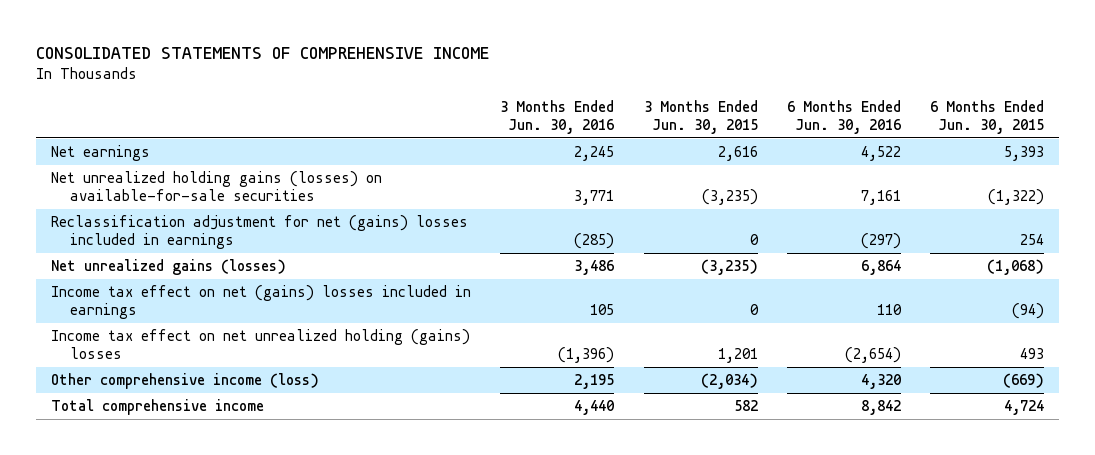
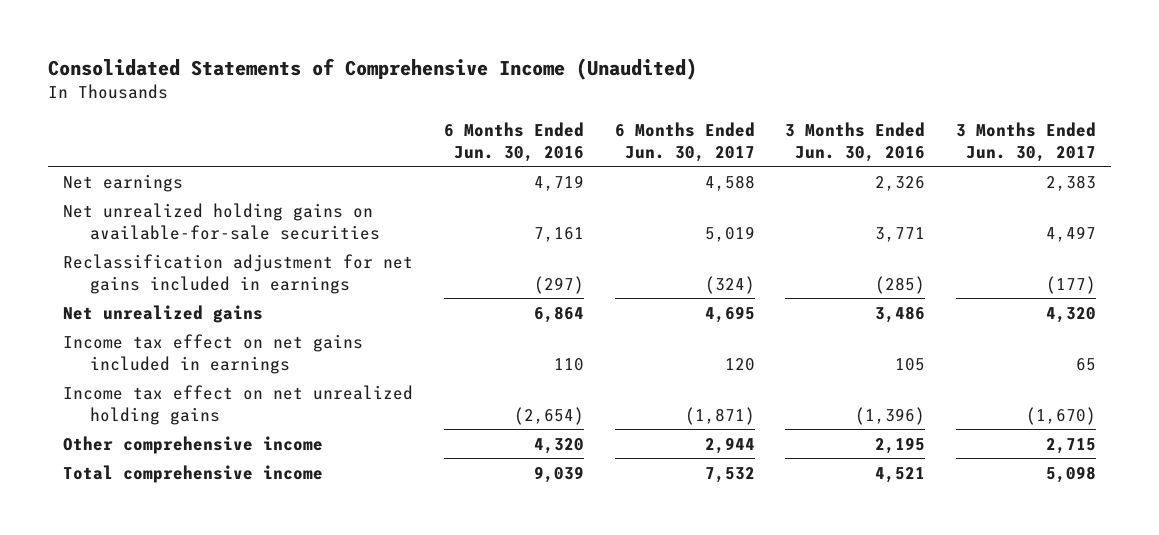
- CONSOLIDATED STATEMENTS OF COMPREHENSIVE INCOME
+ Consolidated Statements of Comprehensive Income (Unaudited)
- | 3 Months Ended Jun. 30, 2016 | 3 Months Ended Jun. 30, 2015 | 6 Months Ended Jun. 30, 2016 | 6 Months Ended Jun. 30, 2015
+ | 6 Months Ended Jun. 30, 2016 | 6 Months Ended Jun. 30, 2017 | 3 Months Ended Jun. 30, 2016 | 3 Months Ended Jun. 30, 2017
- Net earnings | 2,245 | 2,616 | 4,522 | 5,393
- Net unrealized holding gains (losses) on available-for-sale securities | 3,771 | (3,235) | 7,161 | (1,322)
- Reclassification adjustment for net (gains) losses included in earnings | (285) | 0 | (297) | 254
- Net unrealized gains (losses) | 3,486 | (3,235) | 6,864 | (1,068)
- Income tax effect on net (gains) losses included in earnings | 105 | 0 | 110 | (94)
- Income tax effect on net unrealized holding (gains) losses | (1,396) | 1,201 | (2,654) | 493
- Other comprehensive income (loss) | 2,195 | (2,034) | 4,320 | (669)
- Total comprehensive income | 4,440 | 582 | 8,842 | 4,724
+ Net earnings | 4,719 | 4,588 | 2,326 | 2,383
+ Net unrealized holding gains on available-for-sale securities | 7,161 | 5,019 | 3,771 | 4,497
+ Reclassification adjustment for net gains included in earnings | (297) | (324) | (285) | (177)
+ Net unrealized gains | 6,864 | 4,695 | 3,486 | 4,320
+ Income tax effect on net gains included in earnings | 110 | 120 | 105 | 65
+ Income tax effect on net unrealized holding gains | (2,654) | (1,871) | (1,396) | (1,670)
+ Other comprehensive income | 4,320 | 2,944 | 2,195 | 2,715
+ Total comprehensive income | 9,039 | 7,532 | 4,521 | 5,098

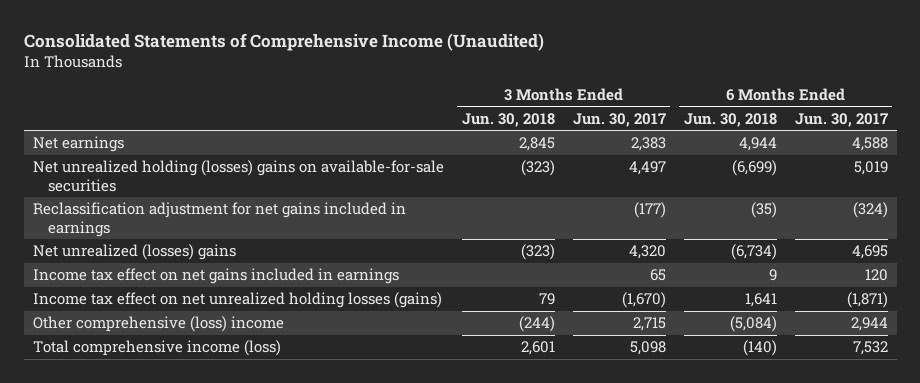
- | 6 Months Ended Jun. 30, 2016 | 6 Months Ended Jun. 30, 2017 | 3 Months Ended Jun. 30, 2016 | 3 Months Ended Jun. 30, 2017
+ | 3 Months Ended Jun. 30, 2018 | 3 Months Ended Jun. 30, 2017 | 6 Months Ended Jun. 30, 2018 | 6 Months Ended Jun. 30, 2017
- Net unrealized holding gains on available-for-sale securities | 7,161 | 5,019 | 3,771 | 4,497
+ Net unrealized holding (losses) gains on available-for-sale securities | (323) | 4,497 | (6,699) | 5,019
- Net unrealized gains | 6,864 | 4,695 | 3,486 | 4,320
+ Net unrealized (losses) gains | (323) | 4,320 | (6,734) | 4,695
- Income tax effect on net unrealized holding gains | (2,654) | (1,871) | (1,396) | (1,670)
- Other comprehensive income | 4,320 | 2,944 | 2,195 | 2,715
- Total comprehensive income | 9,039 | 7,532 | 4,521 | 5,098
+ Income tax effect on net unrealized holding losses (gains) | 79 | (1,670) | 1,641 | (1,871)
+ Other comprehensive (loss) income | (244) | 2,715 | (5,084) | 2,944
+ Total comprehensive income (loss) | 2,601 | 5,098 | (140) | 7,532

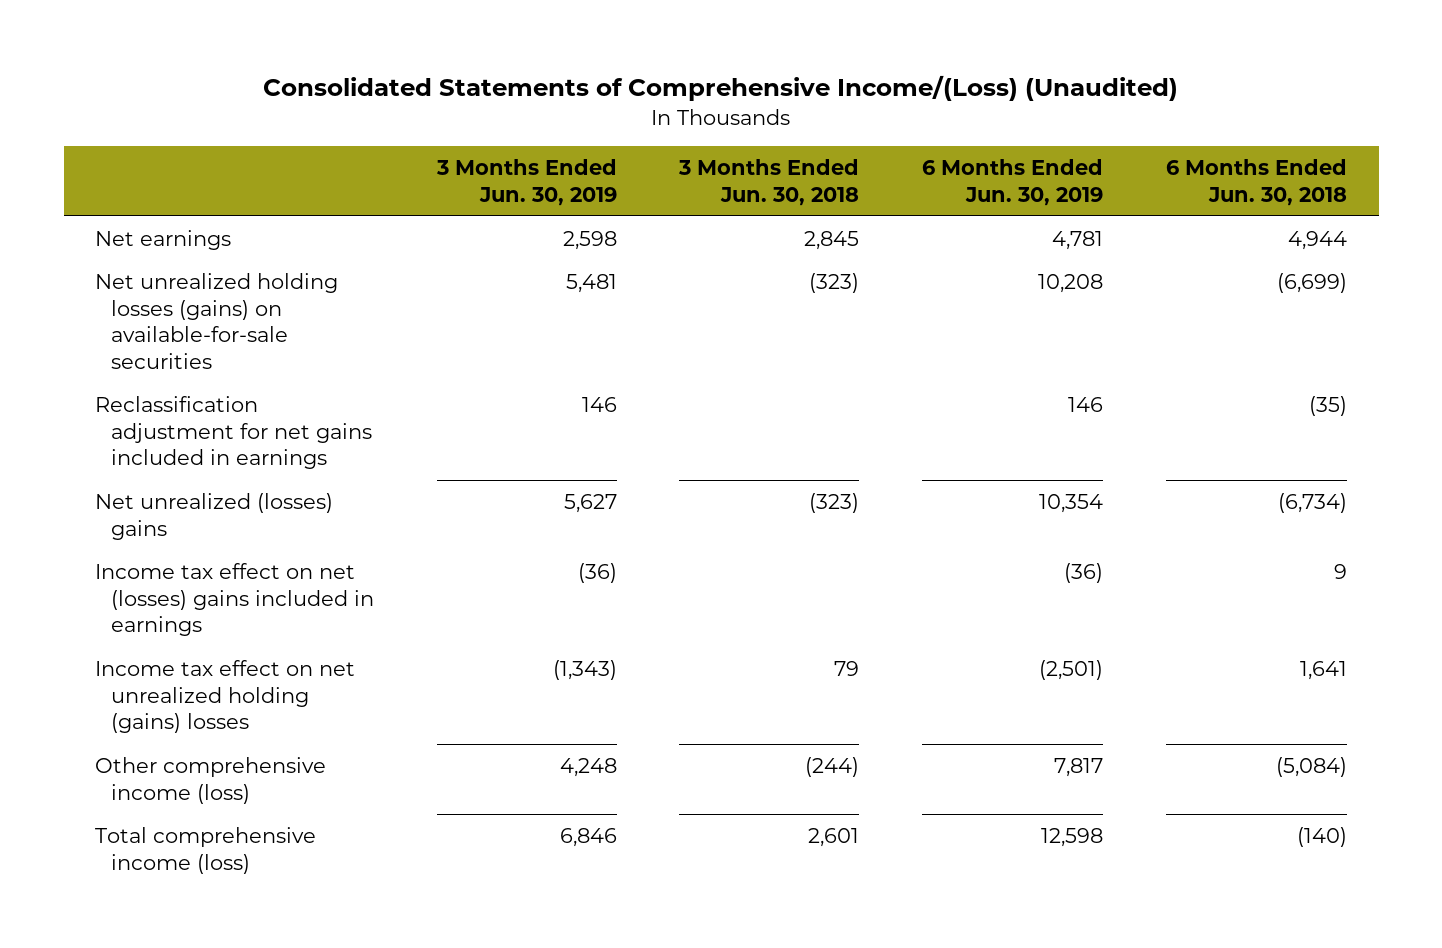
- Consolidated Statements of Comprehensive Income (Unaudited)
+ Consolidated Statements of Comprehensive Income/(Loss) (Unaudited)
- | 3 Months Ended Jun. 30, 2018 | 3 Months Ended Jun. 30, 2017 | 6 Months Ended Jun. 30, 2018 | 6 Months Ended Jun. 30, 2017
+ | 3 Months Ended Jun. 30, 2019 | 3 Months Ended Jun. 30, 2018 | 6 Months Ended Jun. 30, 2019 | 6 Months Ended Jun. 30, 2018
- Net unrealized holding (losses) gains on available-for-sale securities | (323) | 4,497 | (6,699) | 5,019
+ Net unrealized holding losses (gains) on available-for-sale securities | 5,481 | (323) | 10,208 | (6,699)
- Income tax effect on net gains included in earnings | | 65 | 9 | 120
- Income tax effect on net unrealized holding losses (gains) | 79 | (1,670) | 1,641 | (1,871)
- Other comprehensive (loss) income | (244) | 2,715 | (5,084) | 2,944
+ Income tax effect on net (losses) gains included in earnings | (36) | | (36) | 9
+ Income tax effect on net unrealized holding (gains) losses | (1,343) | 79 | (2,501) | 1,641
+ Other comprehensive income (loss) | 4,248 | (244) | 7,817 | (5,084)

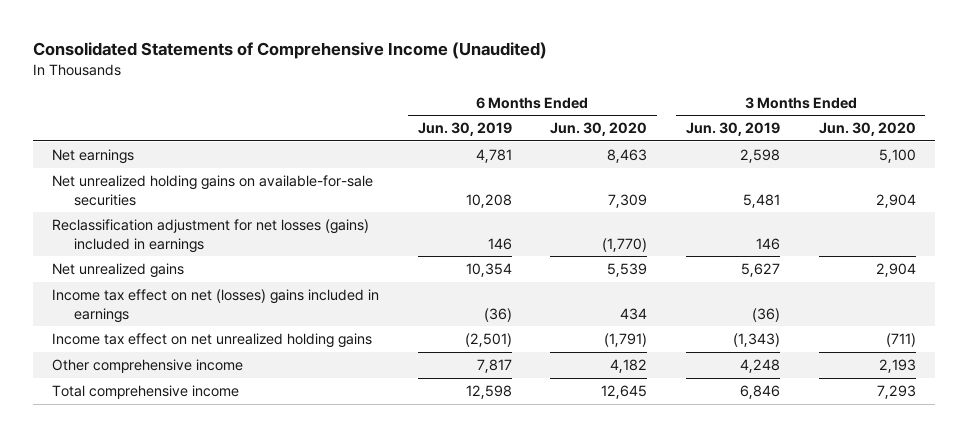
- Consolidated Statements of Comprehensive Income/(Loss) (Unaudited)
+ Consolidated Statements of Comprehensive Income (Unaudited)
- | 3 Months Ended Jun. 30, 2019 | 3 Months Ended Jun. 30, 2018 | 6 Months Ended Jun. 30, 2019 | 6 Months Ended Jun. 30, 2018
+ | 6 Months Ended Jun. 30, 2019 | 6 Months Ended Jun. 30, 2020 | 3 Months Ended Jun. 30, 2019 | 3 Months Ended Jun. 30, 2020
- Net unrealized holding losses (gains) on available-for-sale securities | 5,481 | (323) | 10,208 | (6,699)
- Reclassification adjustment for net gains included in earnings | 146 | | 146 | (35)
- Net unrealized (losses) gains | 5,627 | (323) | 10,354 | (6,734)
+ Net unrealized holding gains on available-for-sale securities | 10,208 | 7,309 | 5,481 | 2,904
+ Reclassification adjustment for net losses (gains) included in earnings | 146 | (1,770) | 146 |
+ Net unrealized gains | 10,354 | 5,539 | 5,627 | 2,904
- Income tax effect on net unrealized holding (gains) losses | (1,343) | 79 | (2,501) | 1,641
- Other comprehensive income (loss) | 4,248 | (244) | 7,817 | (5,084)
- Total comprehensive income (loss) | 6,846 | 2,601 | 12,598 | (140)
+ Income tax effect on net unrealized holding gains | (2,501) | (1,791) | (1,343) | (711)
+ Other comprehensive income | 7,817 | 4,182 | 4,248 | 2,193
+ Total comprehensive income | 12,598 | 12,645 | 6,846 | 7,293

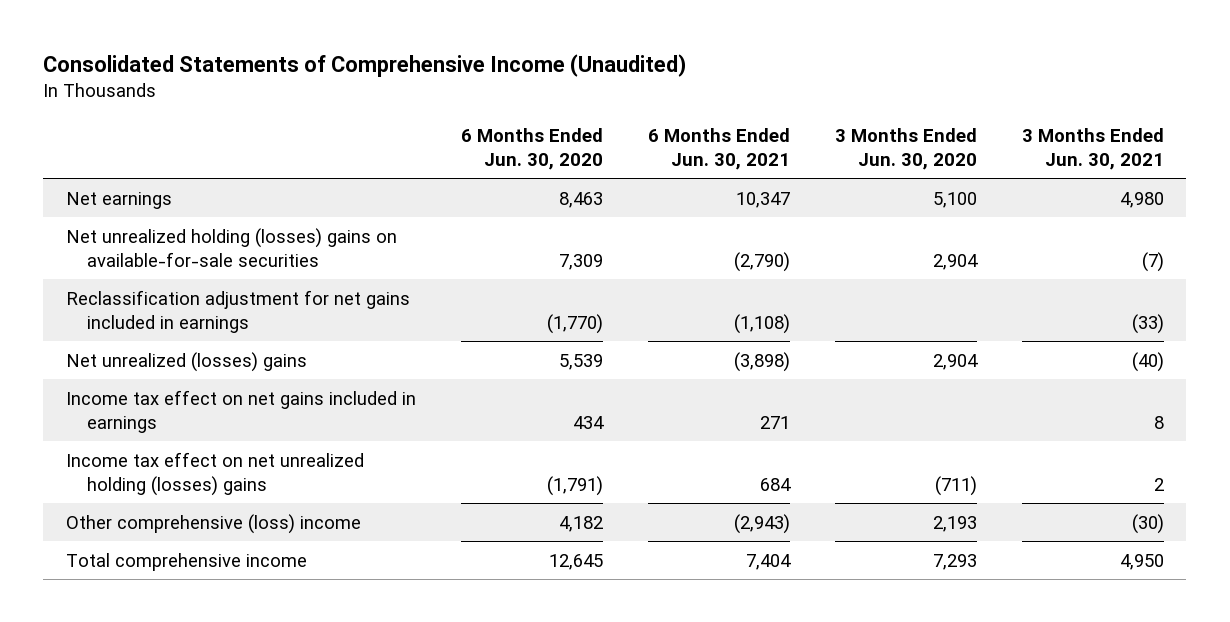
- | 6 Months Ended Jun. 30, 2019 | 6 Months Ended Jun. 30, 2020 | 3 Months Ended Jun. 30, 2019 | 3 Months Ended Jun. 30, 2020
+ | 6 Months Ended Jun. 30, 2020 | 6 Months Ended Jun. 30, 2021 | 3 Months Ended Jun. 30, 2020 | 3 Months Ended Jun. 30, 2021
- Net unrealized holding gains on available-for-sale securities | 10,208 | 7,309 | 5,481 | 2,904
- Reclassification adjustment for net losses (gains) included in earnings | 146 | (1,770) | 146 |
- Net unrealized gains | 10,354 | 5,539 | 5,627 | 2,904
- Income tax effect on net (losses) gains included in earnings | (36) | 434 | (36) |
- Income tax effect on net unrealized holding gains | (2,501) | (1,791) | (1,343) | (711)
- Other comprehensive income | 7,817 | 4,182 | 4,248 | 2,193
+ Net unrealized holding (losses) gains on available-for-sale securities | 7,309 | (2,790) | 2,904 | (7)
+ Reclassification adjustment for net gains included in earnings | (1,770) | (1,108) | | (33)
+ Net unrealized (losses) gains | 5,539 | (3,898) | 2,904 | (40)
+ Income tax effect on net gains included in earnings | 434 | 271 | | 8
+ Income tax effect on net unrealized holding (losses) gains | (1,791) | 684 | (711) | 2
+ Other comprehensive (loss) income | 4,182 | (2,943) | 2,193 | (30)

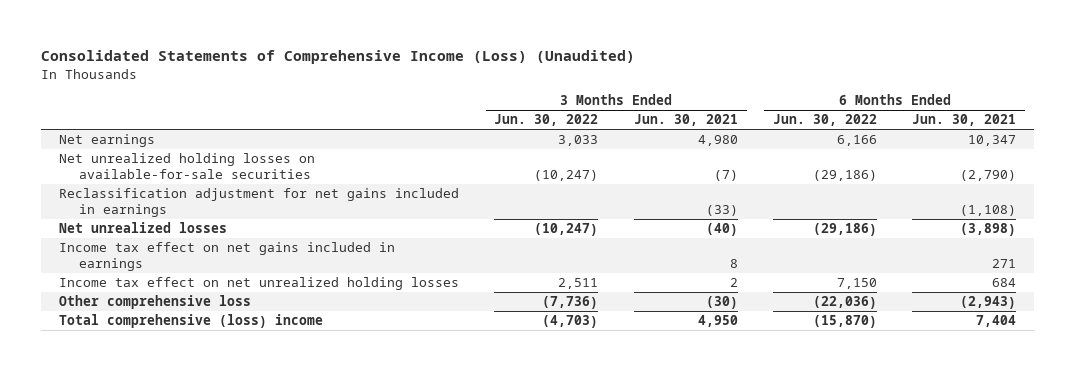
- Consolidated Statements of Comprehensive Income (Unaudited)
+ Consolidated Statements of Comprehensive Income (Loss) (Unaudited)
- | 6 Months Ended Jun. 30, 2020 | 6 Months Ended Jun. 30, 2021 | 3 Months Ended Jun. 30, 2020 | 3 Months Ended Jun. 30, 2021
+ | 3 Months Ended Jun. 30, 2022 | 3 Months Ended Jun. 30, 2021 | 6 Months Ended Jun. 30, 2022 | 6 Months Ended Jun. 30, 2021
- Net unrealized holding (losses) gains on available-for-sale securities | 7,309 | (2,790) | 2,904 | (7)
+ Net unrealized holding losses on available-for-sale securities | (10,247) | (7) | (29,186) | (2,790)
- Net unrealized (losses) gains | 5,539 | (3,898) | 2,904 | (40)
+ Net unrealized losses | (10,247) | (40) | (29,186) | (3,898)
- Income tax effect on net unrealized holding (losses) gains | (1,791) | 684 | (711) | 2
- Other comprehensive (loss) income | 4,182 | (2,943) | 2,193 | (30)
- Total comprehensive income | 12,645 | 7,404 | 7,293 | 4,950
+ Income tax effect on net unrealized holding losses | 2,511 | 2 | 7,150 | 684
+ Other comprehensive loss | (7,736) | (30) | (22,036) | (2,943)
+ Total comprehensive (loss) income | (4,703) | 4,950 | (15,870) | 7,404

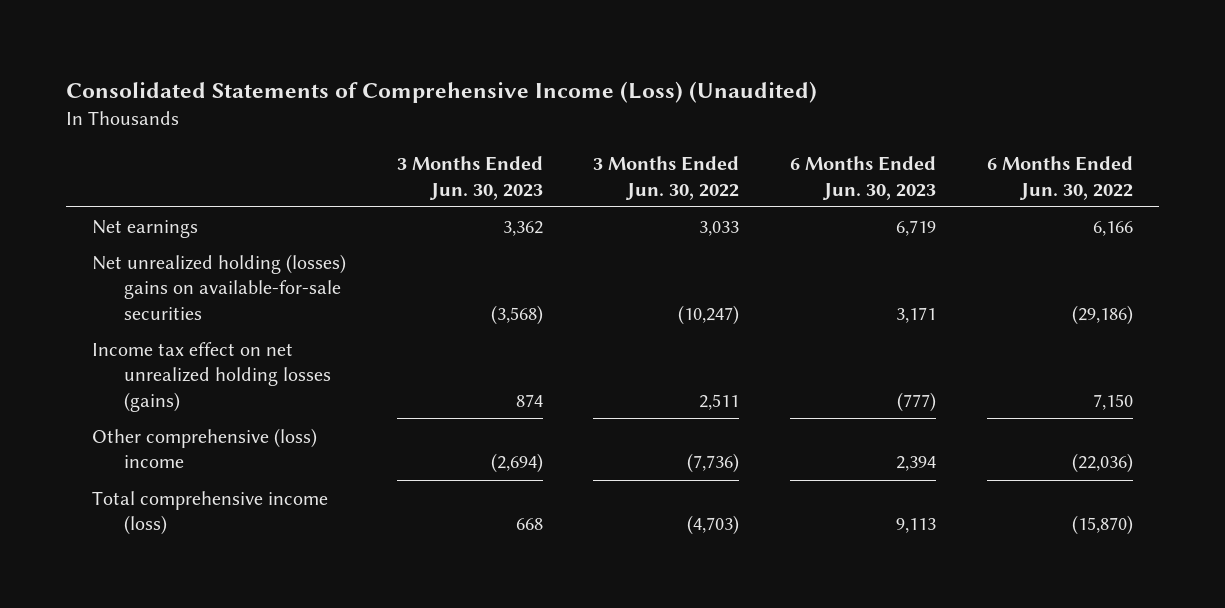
- | 3 Months Ended Jun. 30, 2022 | 3 Months Ended Jun. 30, 2021 | 6 Months Ended Jun. 30, 2022 | 6 Months Ended Jun. 30, 2021
+ | 3 Months Ended Jun. 30, 2023 | 3 Months Ended Jun. 30, 2022 | 6 Months Ended Jun. 30, 2023 | 6 Months Ended Jun. 30, 2022
- Net unrealized holding losses on available-for-sale securities | (10,247) | (7) | (29,186) | (2,790)
- Reclassification adjustment for net gains included in earnings | | (33) | | (1,108)
- Net unrealized losses | (10,247) | (40) | (29,186) | (3,898)
- Income tax effect on net gains included in earnings | | 8 | | 271
- Income tax effect on net unrealized holding losses | 2,511 | 2 | 7,150 | 684
- Other comprehensive loss | (7,736) | (30) | (22,036) | (2,943)
- Total comprehensive (loss) income | (4,703) | 4,950 | (15,870) | 7,404
+ Net unrealized holding (losses) gains on available-for-sale securities | (3,568) | (10,247) | 3,171 | (29,186)
+ Income tax effect on net unrealized holding losses (gains) | 874 | 2,511 | (777) | 7,150
+ Other comprehensive (loss) income | (2,694) | (7,736) | 2,394 | (22,036)
+ Total comprehensive income (loss) | 668 | (4,703) | 9,113 | (15,870)

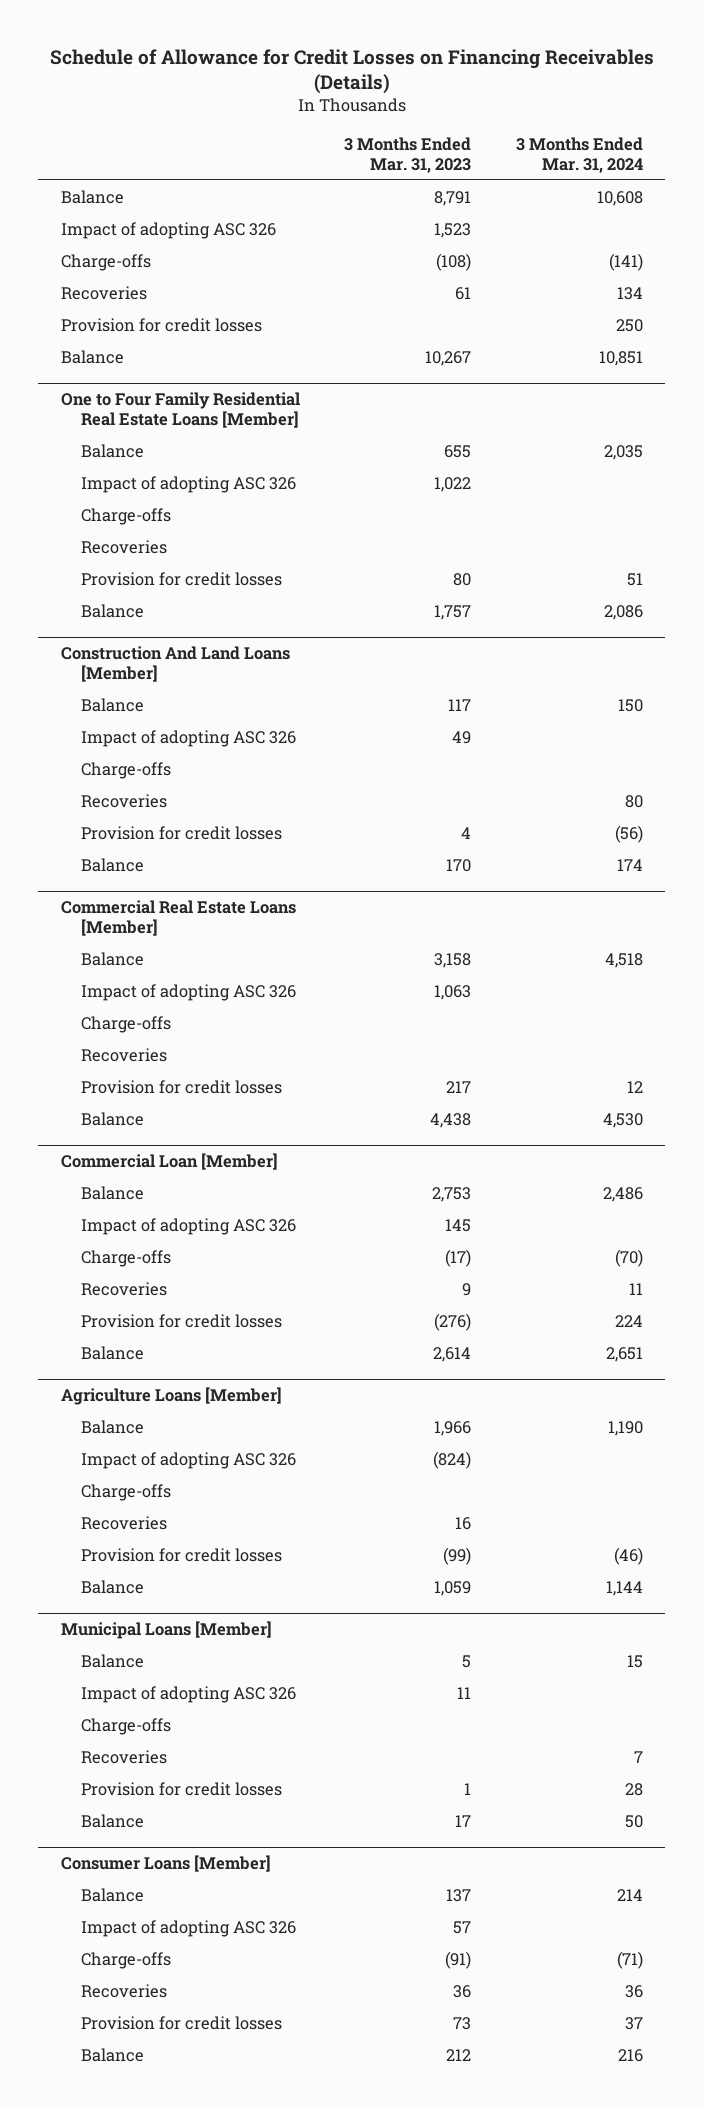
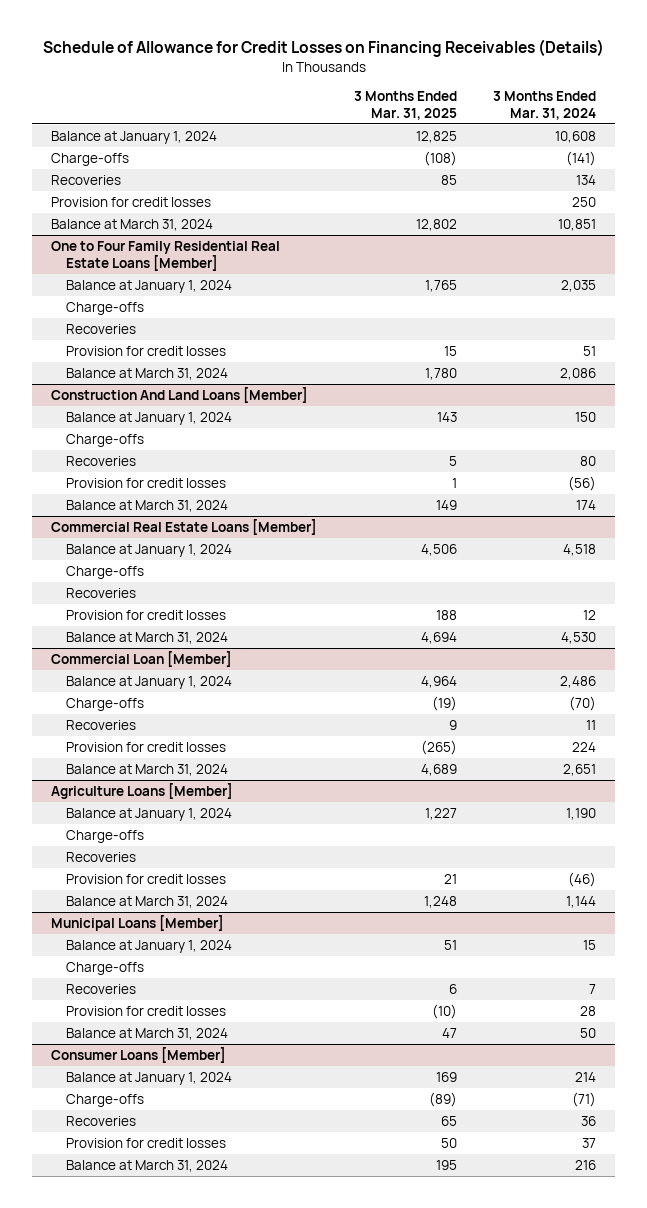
- | 3 Months Ended Mar. 31, 2023 | 3 Months Ended Mar. 31, 2024
+ | 3 Months Ended Mar. 31, 2025 | 3 Months Ended Mar. 31, 2024
- Balance | 8,791 | 10,608
- Impact of adopting ASC 326 | 1,523 |
+ Balance at January 1, 2024 | 12,825 | 10,608
- Balance | 10,267 | 10,851
+ Balance at March 31, 2024 | 12,802 | 10,851
@ One to Four Family Residential Real Estate Loans [Member]
- Balance | 655 | 2,035
- Impact of adopting ASC 326 | 1,022 |
+ Balance at January 1, 2024 | 1,765 | 2,035
- Balance | 1,757 | 2,086
+ Balance at March 31, 2024 | 1,780 | 2,086
@ Construction And Land Loans [Member]
- Balance | 117 | 150
- Impact of adopting ASC 326 | 49 |
+ Balance at January 1, 2024 | 143 | 150
- Balance | 170 | 174
+ Balance at March 31, 2024 | 149 | 174
@ Commercial Real Estate Loans [Member]
- Balance | 3,158 | 4,518
- Impact of adopting ASC 326 | 1,063 |
+ Balance at January 1, 2024 | 4,506 | 4,518
- Balance | 4,438 | 4,530
+ Balance at March 31, 2024 | 4,694 | 4,530
@ Commercial Loan [Member]
- Balance | 2,753 | 2,486
- Impact of adopting ASC 326 | 145 |
+ Balance at January 1, 2024 | 4,964 | 2,486
- Balance | 2,614 | 2,651
+ Balance at March 31, 2024 | 4,689 | 2,651
@ Agriculture Loans [Member]
- Balance | 1,966 | 1,190
- Impact of adopting ASC 326 | (824) |
+ Balance at January 1, 2024 | 1,227 | 1,190
- Balance | 1,059 | 1,144
+ Balance at March 31, 2024 | 1,248 | 1,144
@ Municipal Loans [Member]
- Balance | 5 | 15
- Impact of adopting ASC 326 | 11 |
+ Balance at January 1, 2024 | 51 | 15
- Balance | 17 | 50
+ Balance at March 31, 2024 | 47 | 50
@ Consumer Loans [Member]
- Balance | 137 | 214
- Impact of adopting ASC 326 | 57 |
+ Balance at January 1, 2024 | 169 | 214
- Balance | 212 | 216
+ Balance at March 31, 2024 | 195 | 216

